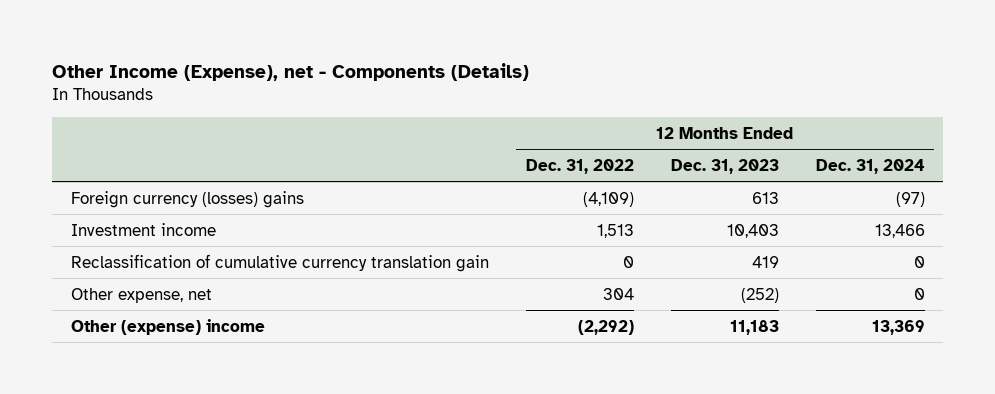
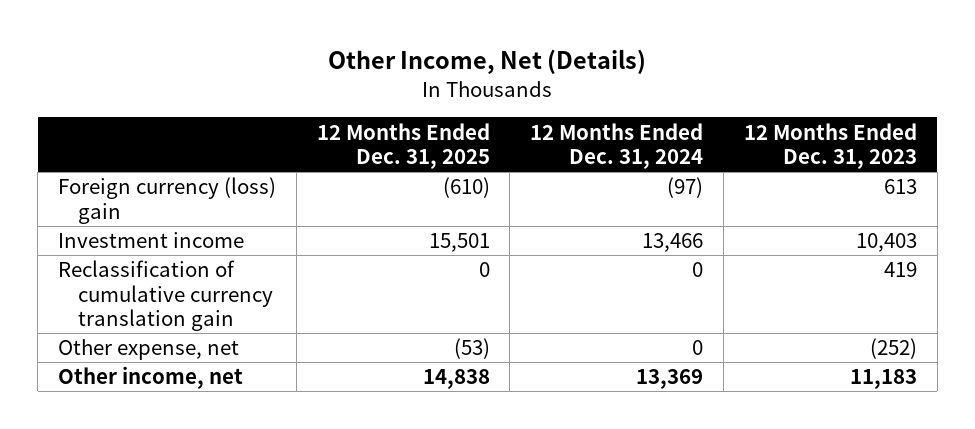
- Other Income (Expense), net - Components (Details)
+ Other Income, Net (Details)
- | 12 Months Ended Dec. 31, 2022 | 12 Months Ended Dec. 31, 2023 | 12 Months Ended Dec. 31, 2024
+ | 12 Months Ended Dec. 31, 2025 | 12 Months Ended Dec. 31, 2024 | 12 Months Ended Dec. 31, 2023
- Foreign currency (losses) gains | (4,109) | 613 | (97)
+ Foreign currency (loss) gain | (610) | (97) | 613
- Other (expense) income | (2,292) | 11,183 | 13,369
+ Other income, net | 14,838 | 13,369 | 11,183

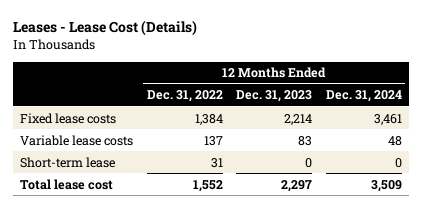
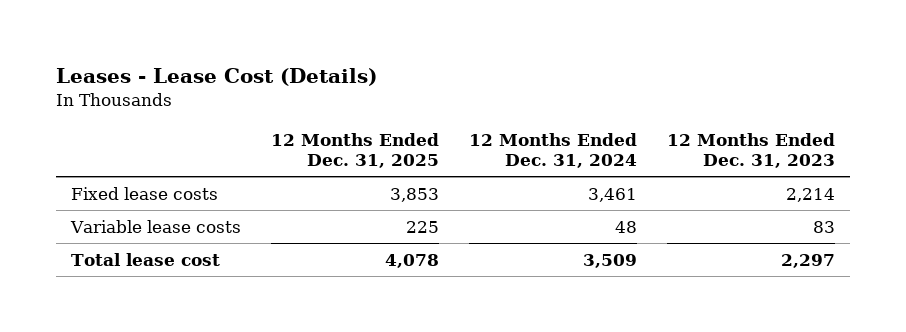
- | 12 Months Ended Dec. 31, 2022 | 12 Months Ended Dec. 31, 2023 | 12 Months Ended Dec. 31, 2024
+ | 12 Months Ended Dec. 31, 2025 | 12 Months Ended Dec. 31, 2024 | 12 Months Ended Dec. 31, 2023
- Short-term lease | 31 | 0 | 0

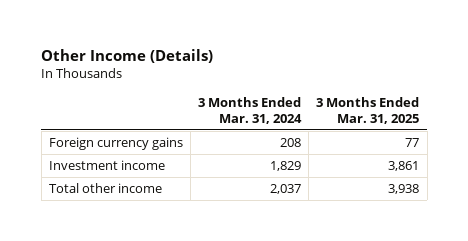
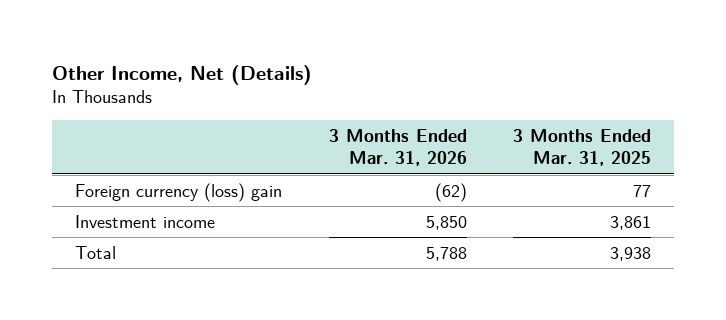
- Other Income (Details)
+ Other Income, Net (Details)
- | 3 Months Ended Mar. 31, 2024 | 3 Months Ended Mar. 31, 2025
+ | 3 Months Ended Mar. 31, 2026 | 3 Months Ended Mar. 31, 2025
- Foreign currency gains | 208 | 77
+ Foreign currency (loss) gain | (62) | 77
- Total other income | 2,037 | 3,938
+ Total | 5,788 | 3,938

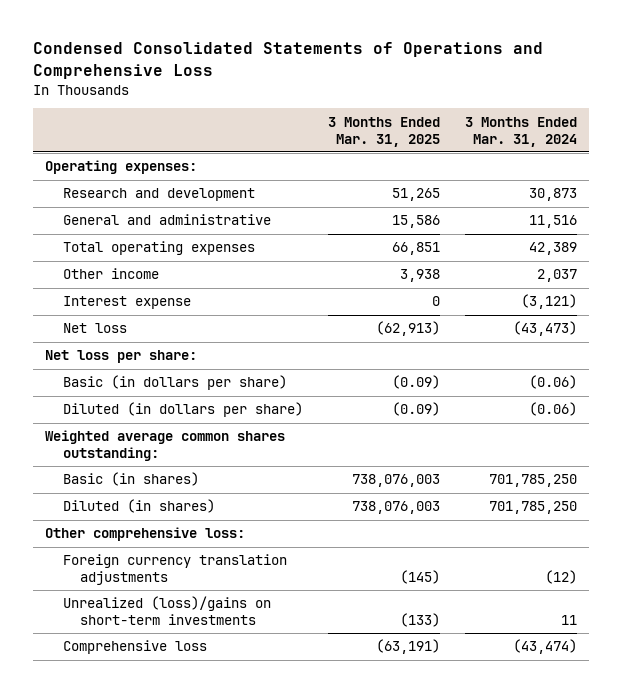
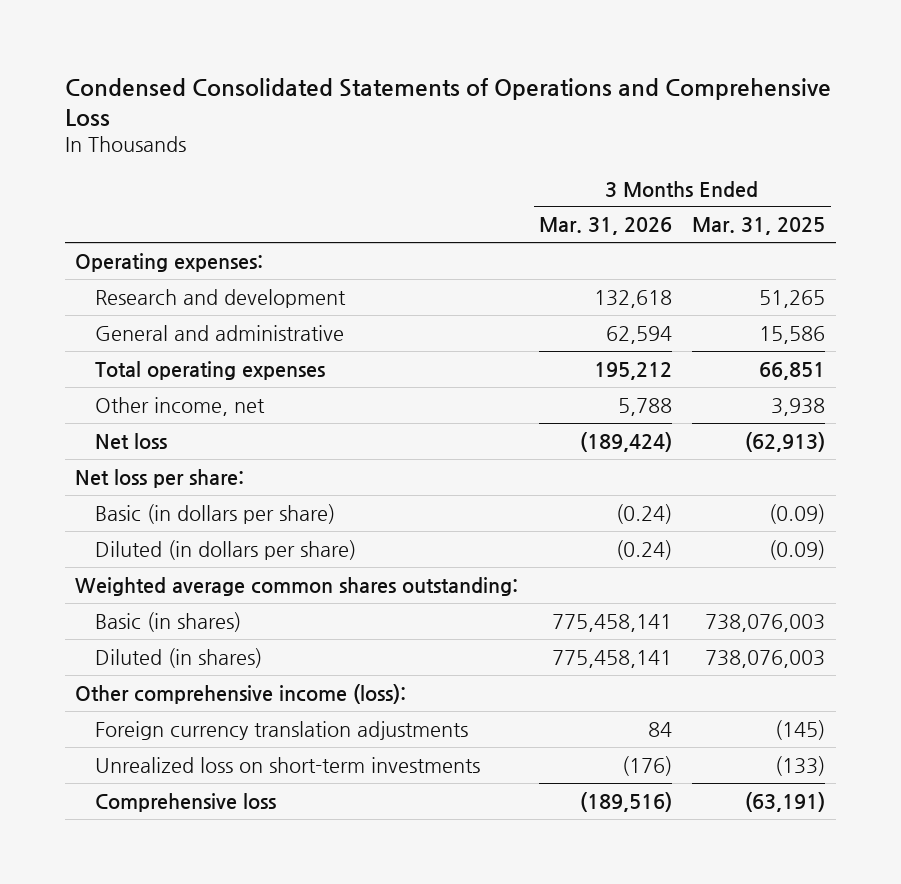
- | 3 Months Ended Mar. 31, 2025 | 3 Months Ended Mar. 31, 2024
+ | 3 Months Ended Mar. 31, 2026 | 3 Months Ended Mar. 31, 2025
- Other income | 3,938 | 2,037
- Interest expense | 0 | (3,121)
+ Other income, net | 5,788 | 3,938
- Other comprehensive loss:
+ Other comprehensive income (loss):
- Unrealized (loss)/gains on short-term investments | (133) | 11
+ Unrealized loss on short-term investments | (176) | (133)

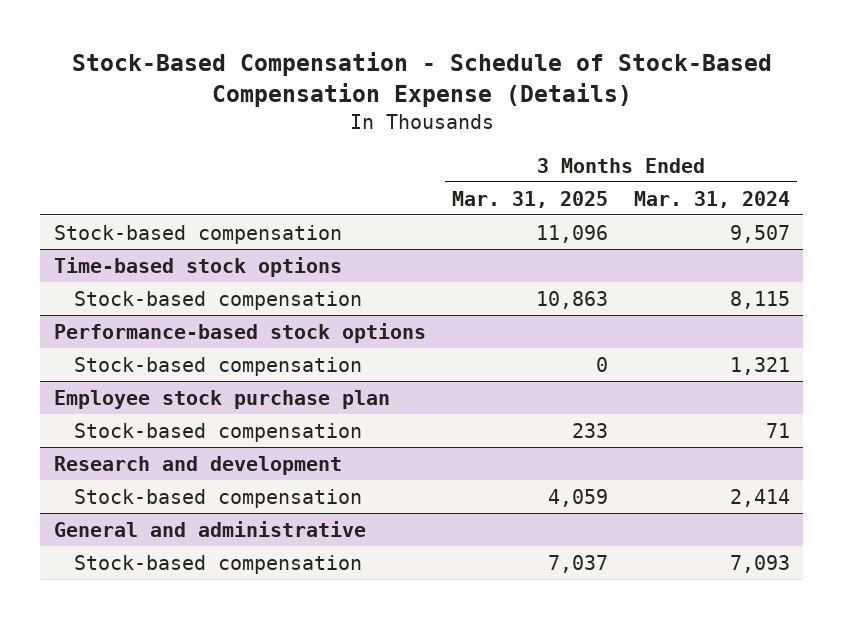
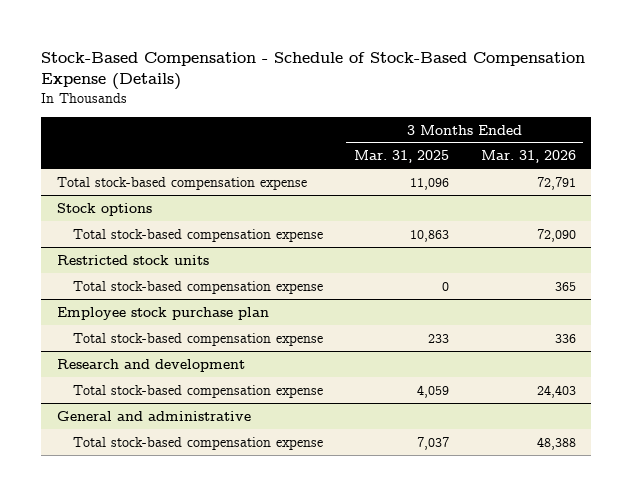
- | 3 Months Ended Mar. 31, 2025 | 3 Months Ended Mar. 31, 2024
+ | 3 Months Ended Mar. 31, 2025 | 3 Months Ended Mar. 31, 2026
- Stock-based compensation | 11,096 | 9,507
- Time-based stock options
- Stock-based compensation | 10,863 | 8,115
- Performance-based stock options
- Stock-based compensation | 0 | 1,321
+ Total stock-based compensation expense | 11,096 | 72,791
+ Stock options
+ Total stock-based compensation expense | 10,863 | 72,090
+ Restricted stock units
+ Total stock-based compensation expense | 0 | 365
@ Employee stock purchase plan
- Stock-based compensation | 233 | 71
+ Total stock-based compensation expense | 233 | 336
@ Research and development
- Stock-based compensation | 4,059 | 2,414
+ Total stock-based compensation expense | 4,059 | 24,403
@ General and administrative
- Stock-based compensation | 7,037 | 7,093
+ Total stock-based compensation expense | 7,037 | 48,388

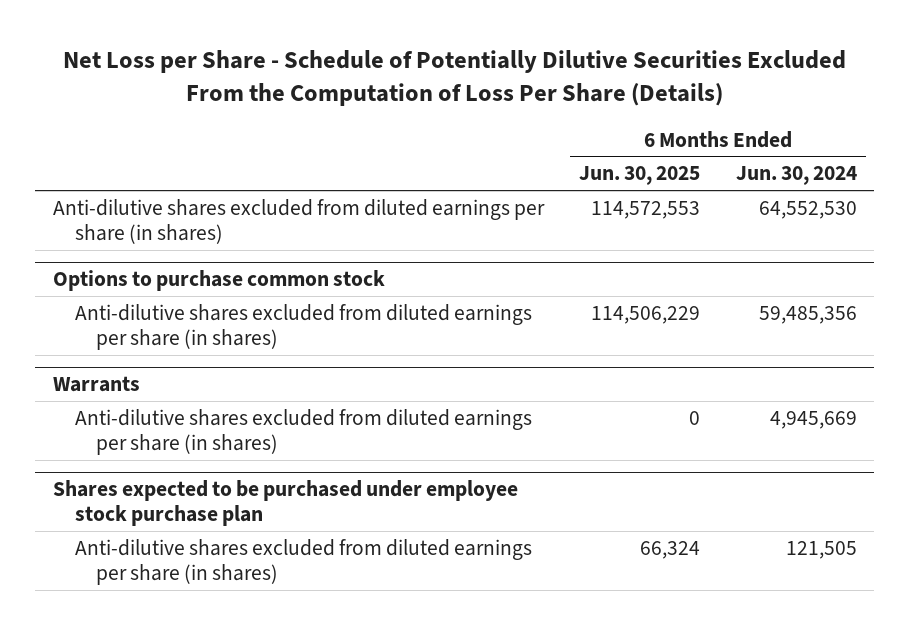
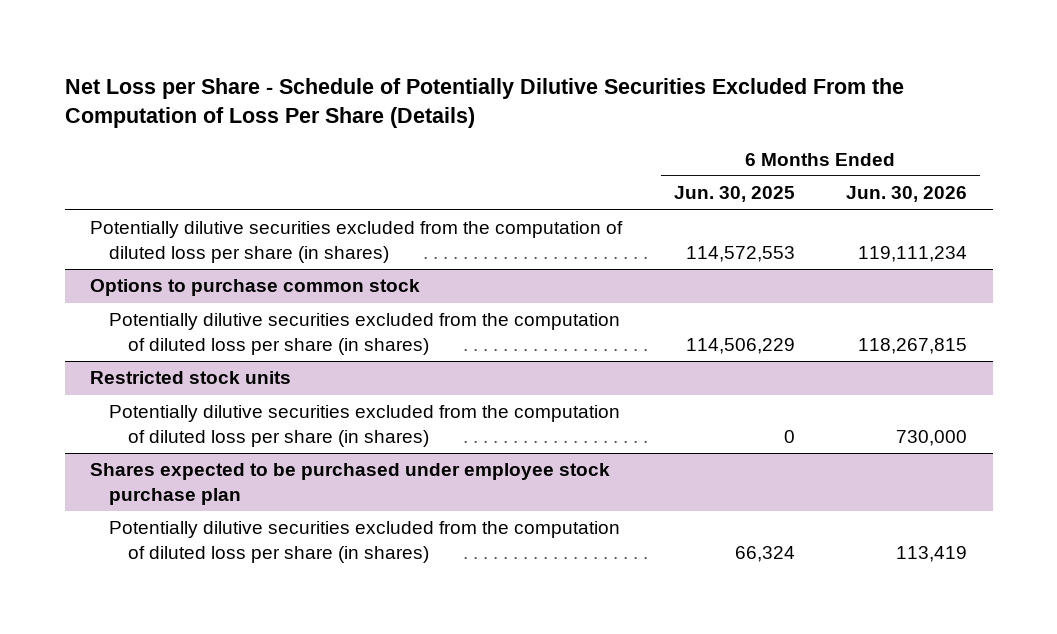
- | 6 Months Ended Jun. 30, 2025 | 6 Months Ended Jun. 30, 2024
+ | 6 Months Ended Jun. 30, 2025 | 6 Months Ended Jun. 30, 2026
- Anti-dilutive shares excluded from diluted earnings per share (in shares) | 114,572,553 | 64,552,530
+ Potentially dilutive securities excluded from the computation of diluted loss per share (in shares) | 114,572,553 | 119,111,234
@ Options to purchase common stock
- Anti-dilutive shares excluded from diluted earnings per share (in shares) | 114,506,229 | 59,485,356
- Warrants
- Anti-dilutive shares excluded from diluted earnings per share (in shares) | 0 | 4,945,669
@ Options to purchase common stock
+ Potentially dilutive securities excluded from the computation of diluted loss per share (in shares) | 114,506,229 | 118,267,815
+ Restricted stock units
+ Potentially dilutive securities excluded from the computation of diluted loss per share (in shares) | 0 | 730,000
@ Shares expected to be purchased under employee stock purchase plan
- Anti-dilutive shares excluded from diluted earnings per share (in shares) | 66,324 | 121,505
+ Potentially dilutive securities excluded from the computation of diluted loss per share (in shares) | 66,324 | 113,419

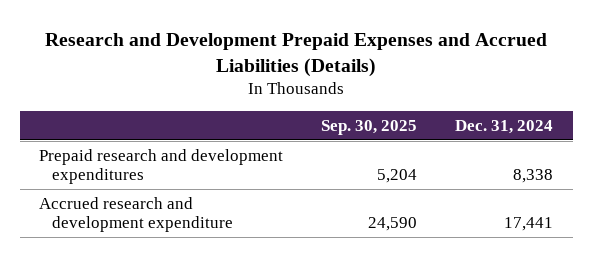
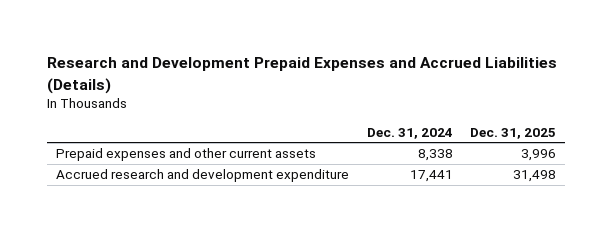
- | Sep. 30, 2025 | Dec. 31, 2024
+ | Dec. 31, 2024 | Dec. 31, 2025
- Prepaid research and development expenditures | 5,204 | 8,338
+ Prepaid expenses and other current assets | 8,338 | 3,996

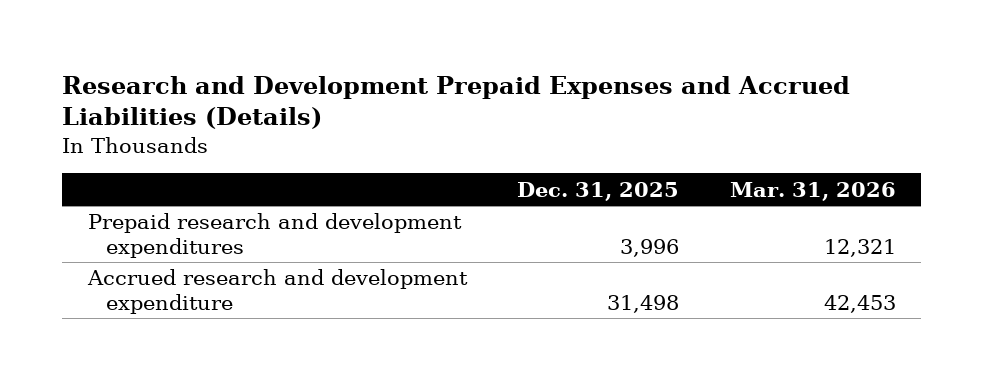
- | Dec. 31, 2024 | Dec. 31, 2025
+ | Dec. 31, 2025 | Mar. 31, 2026
- Prepaid expenses and other current assets | 8,338 | 3,996
+ Prepaid research and development expenditures | 3,996 | 12,321

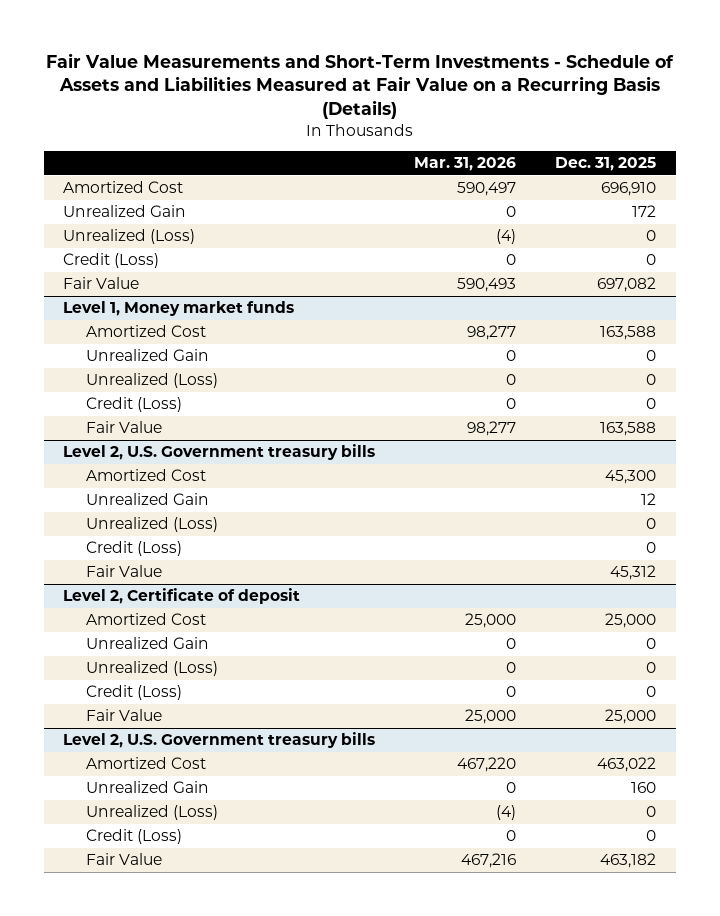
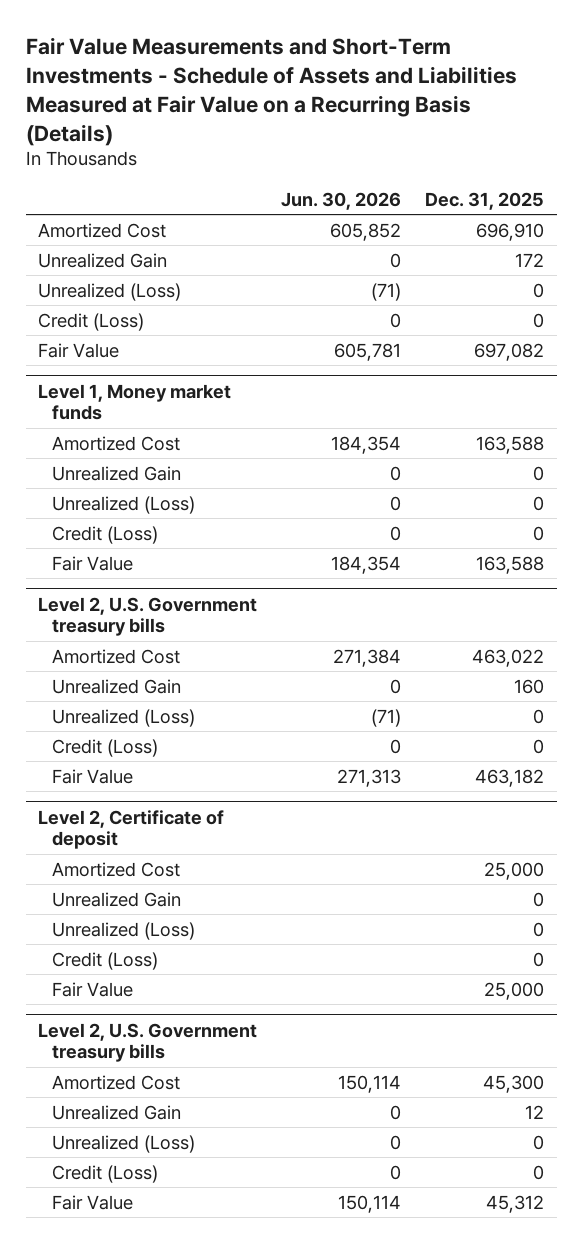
- | Mar. 31, 2026 | Dec. 31, 2025
+ | Jun. 30, 2026 | Dec. 31, 2025
@ Level 2, U.S. Government treasury bills
moved up: Amortized Cost | 271,384 | 463,022
moved up: Unrealized Gain | 0 | 160
moved up: Fair Value | 271,313 | 463,182
moved down: Amortized Cost | 150,114 | 45,300
moved down: Unrealized Gain | 0 | 12
moved down: Fair Value | 150,114 | 45,312

